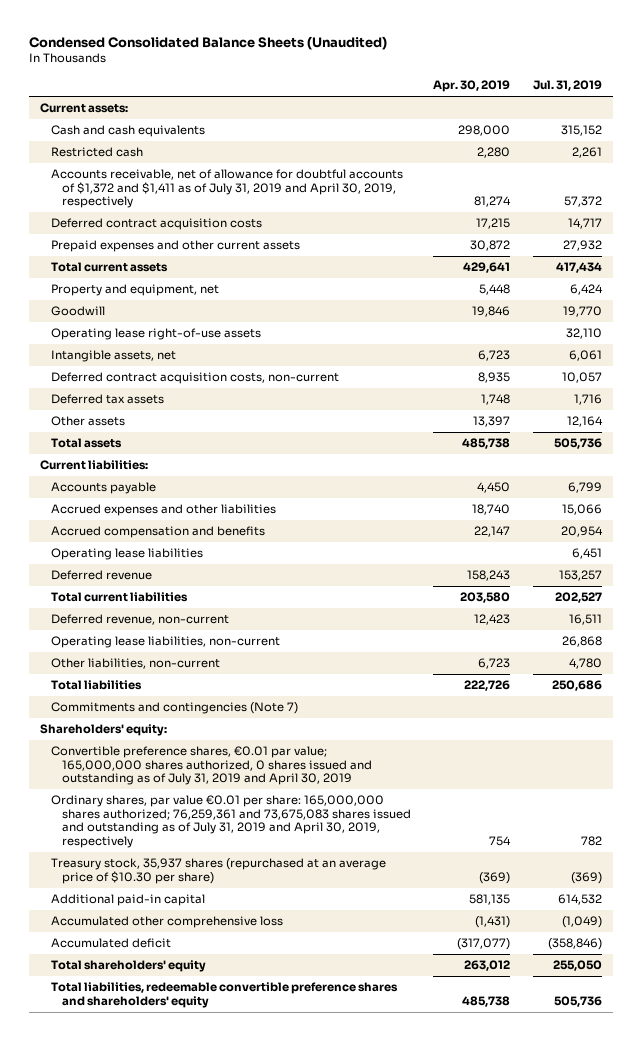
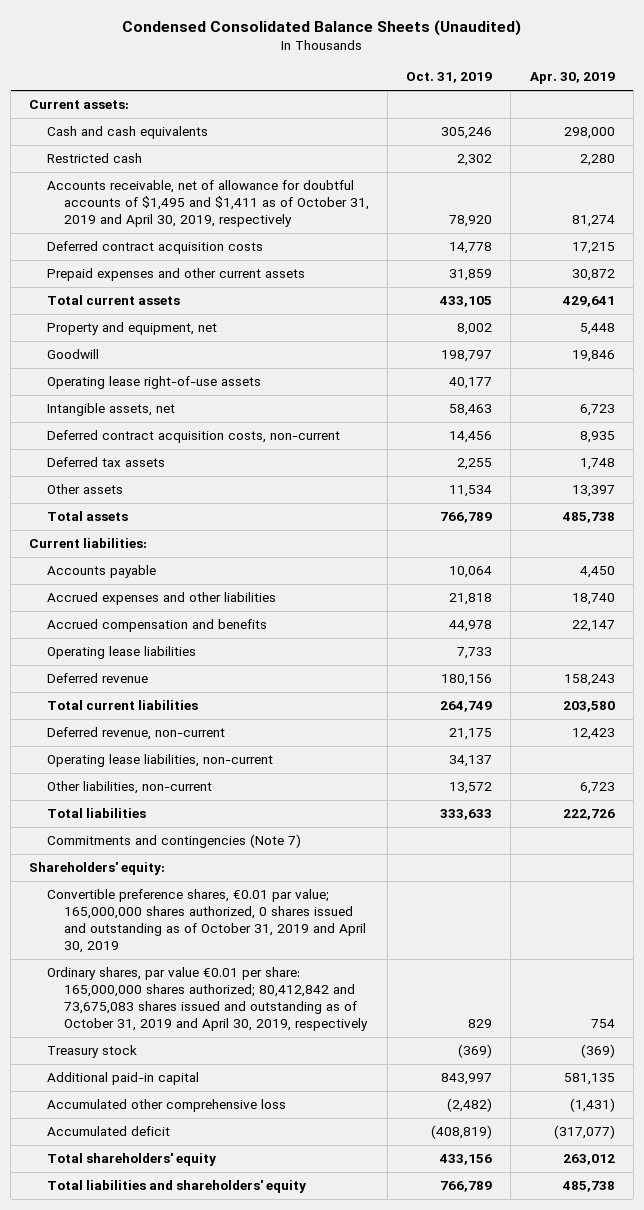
- | Apr. 30, 2019 | Jul. 31, 2019
+ | Oct. 31, 2019 | Apr. 30, 2019
- Accounts receivable, net of allowance for doubtful accounts of $1,372 and $1,411 as of July 31, 2019 and April 30, 2019, respectively | 81,274 | 57,372
+ Accounts receivable, net of allowance for doubtful accounts of $1,495 and $1,411 as of October 31, 2019 and April 30, 2019, respectively | 78,920 | 81,274
- Convertible preference shares, €0.01 par value; 165,000,000 shares authorized, 0 shares issued and outstanding as of July 31, 2019 and April 30, 2019
- Ordinary shares, par value €0.01 per share: 165,000,000 shares authorized; 76,259,361 and 73,675,083 shares issued and outstanding as of July 31, 2019 and April 30, 2019, respectively | 754 | 782
- Treasury stock, 35,937 shares (repurchased at an average price of $10.30 per share) | (369) | (369)
+ Convertible preference shares, €0.01 par value; 165,000,000 shares authorized, 0 shares issued and outstanding as of October 31, 2019 and April 30, 2019
+ Ordinary shares, par value €0.01 per share: 165,000,000 shares authorized; 80,412,842 and 73,675,083 shares issued and outstanding as of October 31, 2019 and April 30, 2019, respectively | 829 | 754
+ Treasury stock | (369) | (369)
- Total liabilities, redeemable convertible preference shares and shareholders' equity | 485,738 | 505,736
+ Total liabilities and shareholders' equity | 766,789 | 485,738

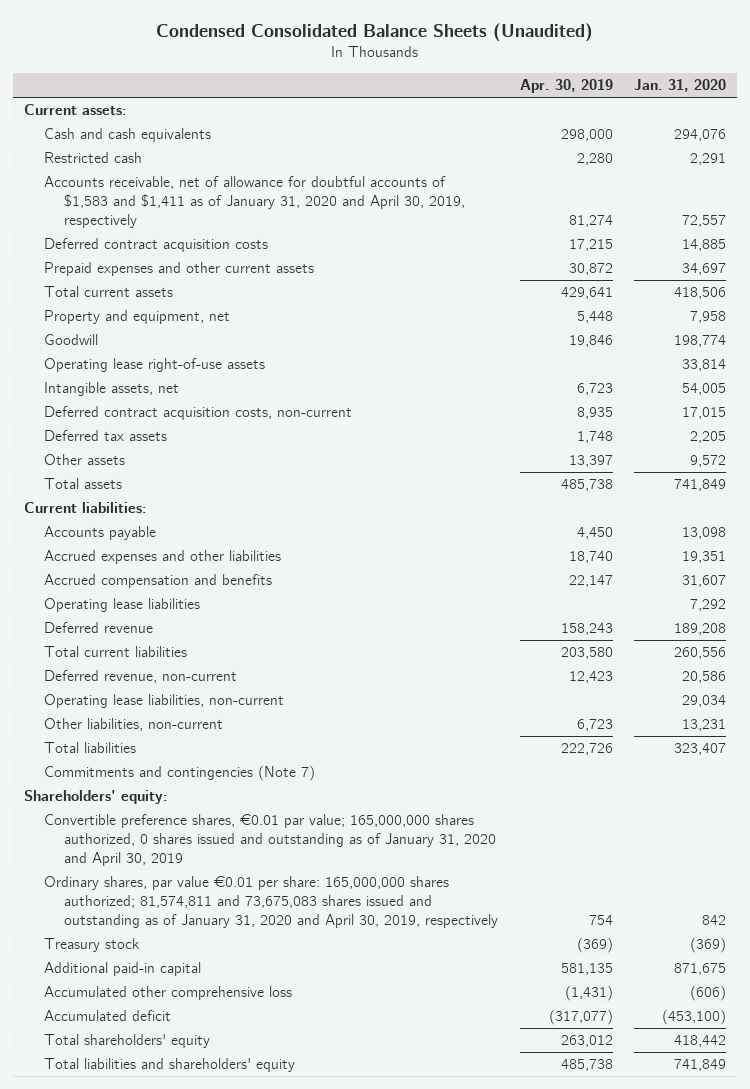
- | Oct. 31, 2019 | Apr. 30, 2019
+ | Apr. 30, 2019 | Jan. 31, 2020
- Accounts receivable, net of allowance for doubtful accounts of $1,495 and $1,411 as of October 31, 2019 and April 30, 2019, respectively | 78,920 | 81,274
+ Accounts receivable, net of allowance for doubtful accounts of $1,583 and $1,411 as of January 31, 2020 and April 30, 2019, respectively | 81,274 | 72,557
- Convertible preference shares, €0.01 par value; 165,000,000 shares authorized, 0 shares issued and outstanding as of October 31, 2019 and April 30, 2019
- Ordinary shares, par value €0.01 per share: 165,000,000 shares authorized; 80,412,842 and 73,675,083 shares issued and outstanding as of October 31, 2019 and April 30, 2019, respectively | 829 | 754
+ Convertible preference shares, €0.01 par value; 165,000,000 shares authorized, 0 shares issued and outstanding as of January 31, 2020 and April 30, 2019
+ Ordinary shares, par value €0.01 per share: 165,000,000 shares authorized; 81,574,811 and 73,675,083 shares issued and outstanding as of January 31, 2020 and April 30, 2019, respectively | 754 | 842

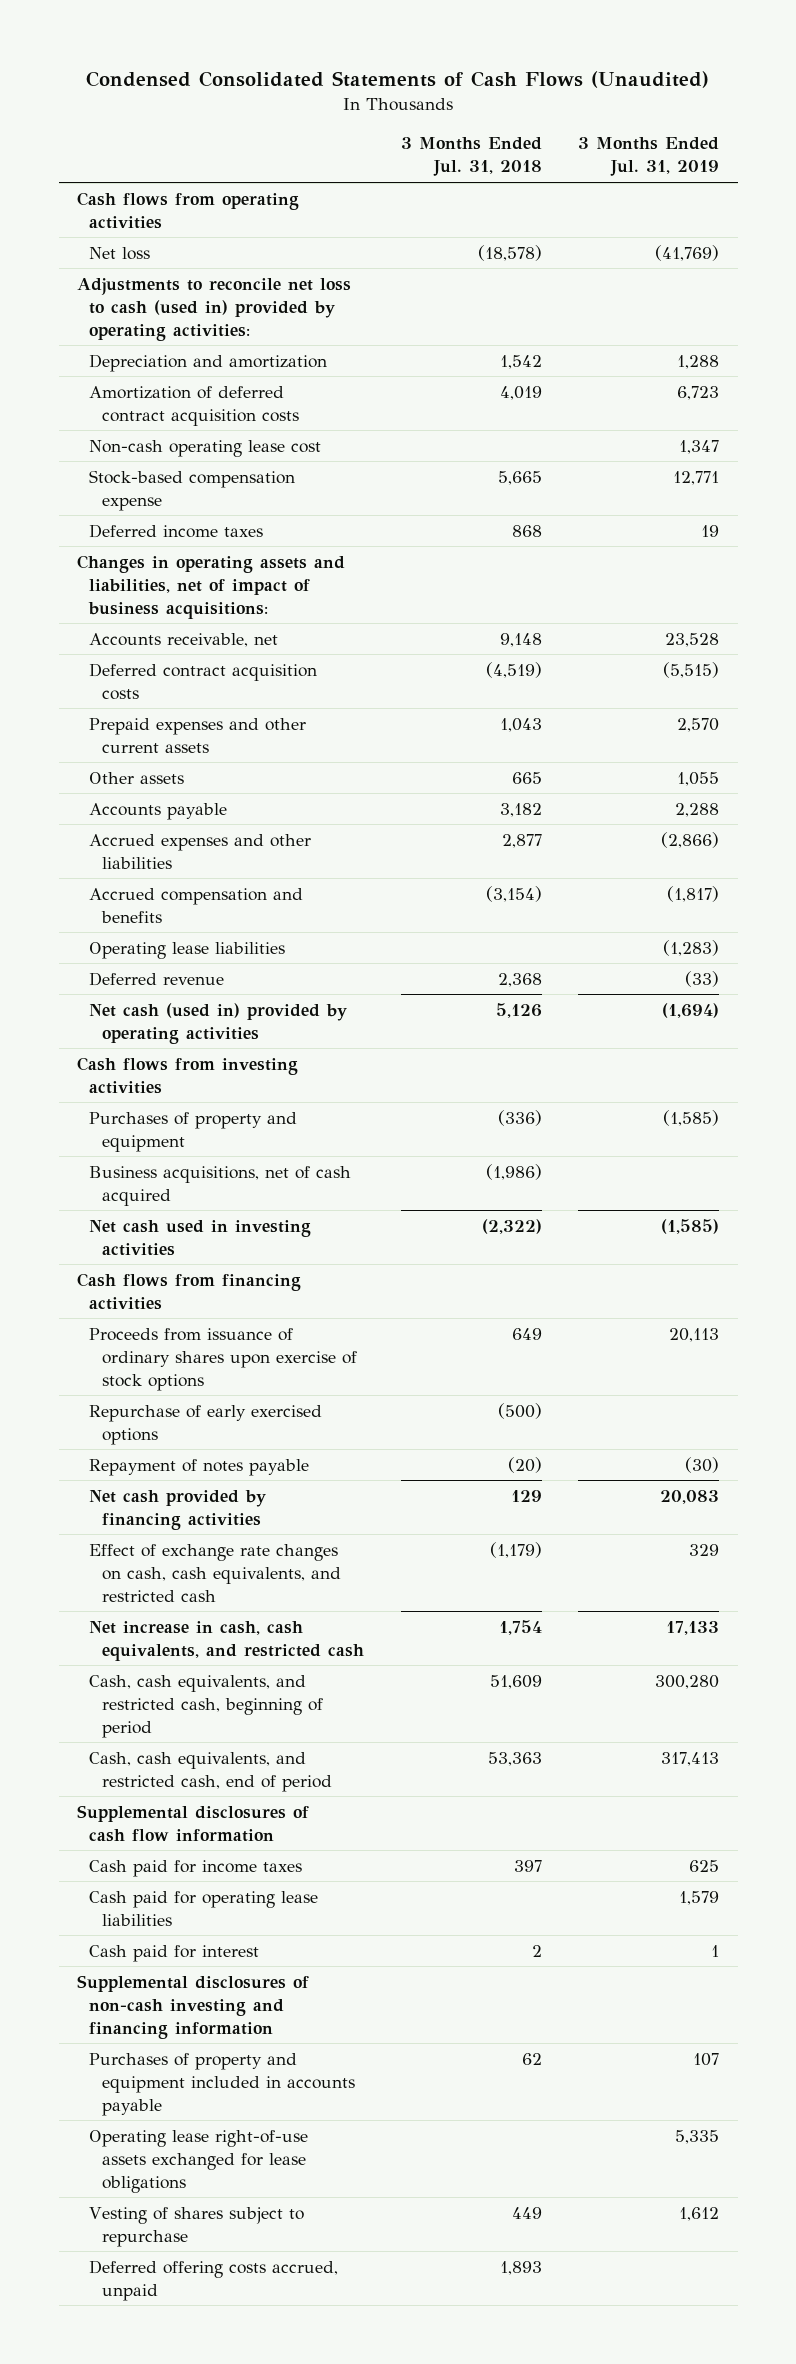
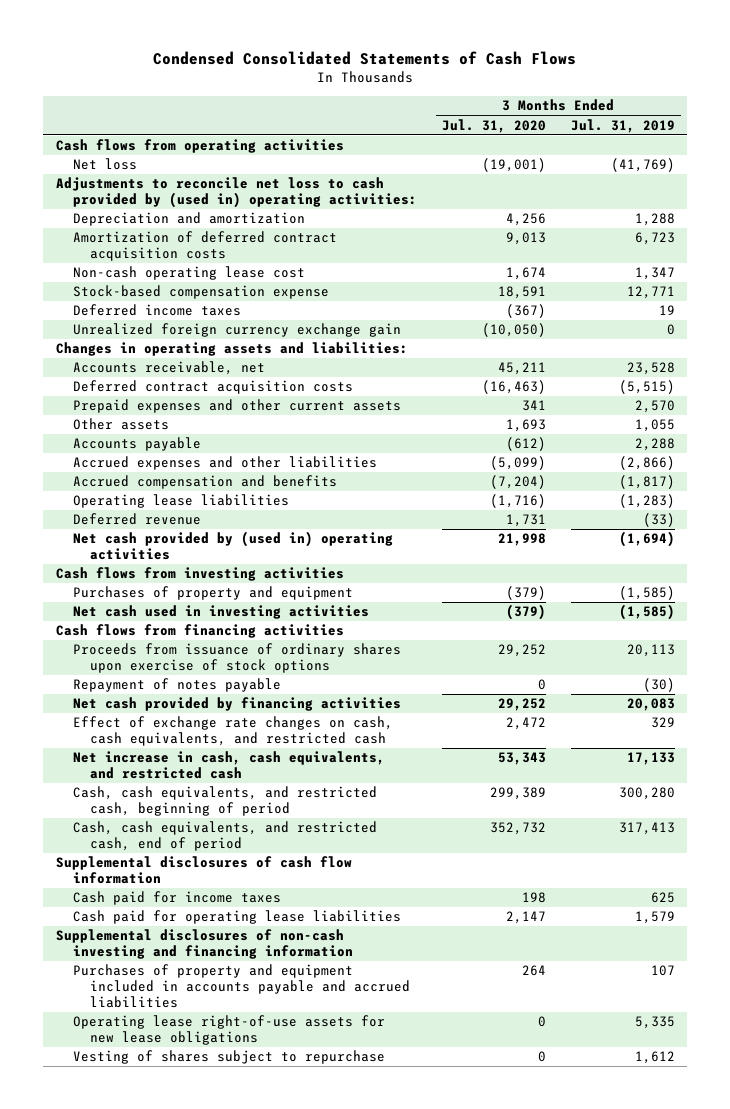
- Condensed Consolidated Statements of Cash Flows (Unaudited)
+ Condensed Consolidated Statements of Cash Flows
- | 3 Months Ended Jul. 31, 2018 | 3 Months Ended Jul. 31, 2019
+ | 3 Months Ended Jul. 31, 2020 | 3 Months Ended Jul. 31, 2019
- Adjustments to reconcile net loss to cash (used in) provided by operating activities:
+ Adjustments to reconcile net loss to cash provided by (used in) operating activities:
- Changes in operating assets and liabilities, net of impact of business acquisitions:
+ Unrealized foreign currency exchange gain | (10,050) | 0
+ Changes in operating assets and liabilities:
- Net cash (used in) provided by operating activities | 5,126 | (1,694)
+ Net cash provided by (used in) operating activities | 21,998 | (1,694)
- Business acquisitions, net of cash acquired | (1,986) |
- Repurchase of early exercised options | (500) |
- Cash paid for interest | 2 | 1
- Purchases of property and equipment included in accounts payable | 62 | 107
- Operating lease right-of-use assets exchanged for lease obligations | | 5,335
+ Purchases of property and equipment included in accounts payable and accrued liabilities | 264 | 107
+ Operating lease right-of-use assets for new lease obligations | 0 | 5,335
- Deferred offering costs accrued, unpaid | 1,893 |

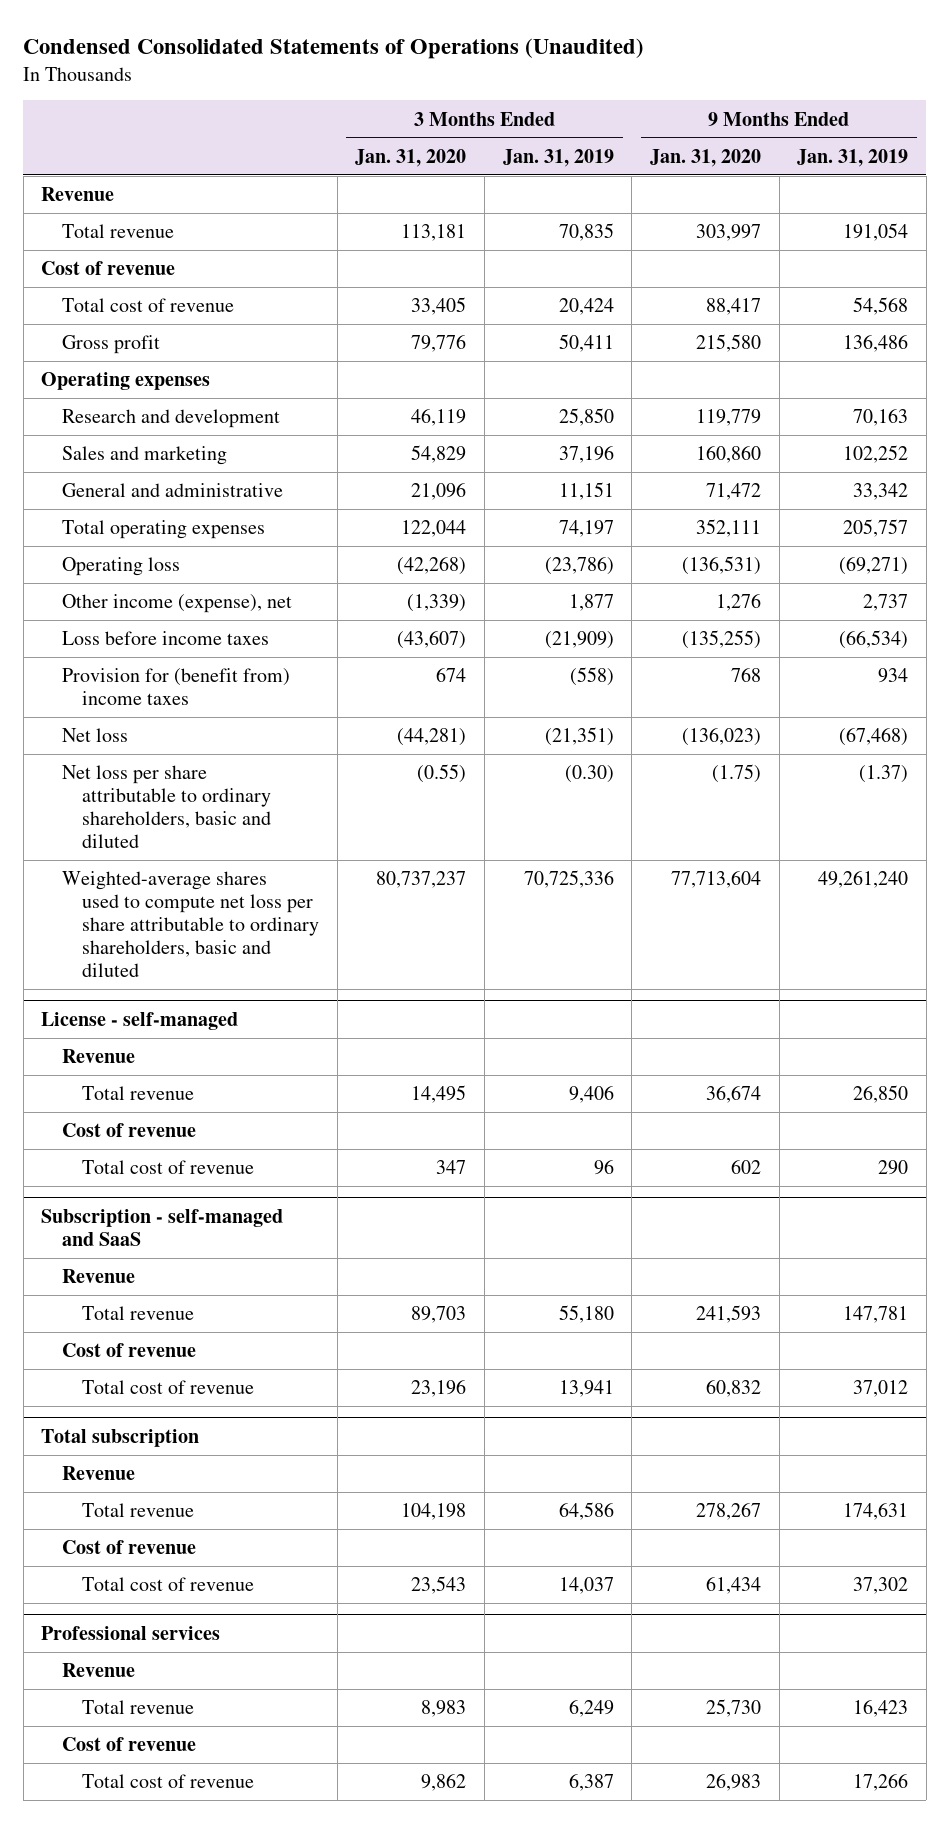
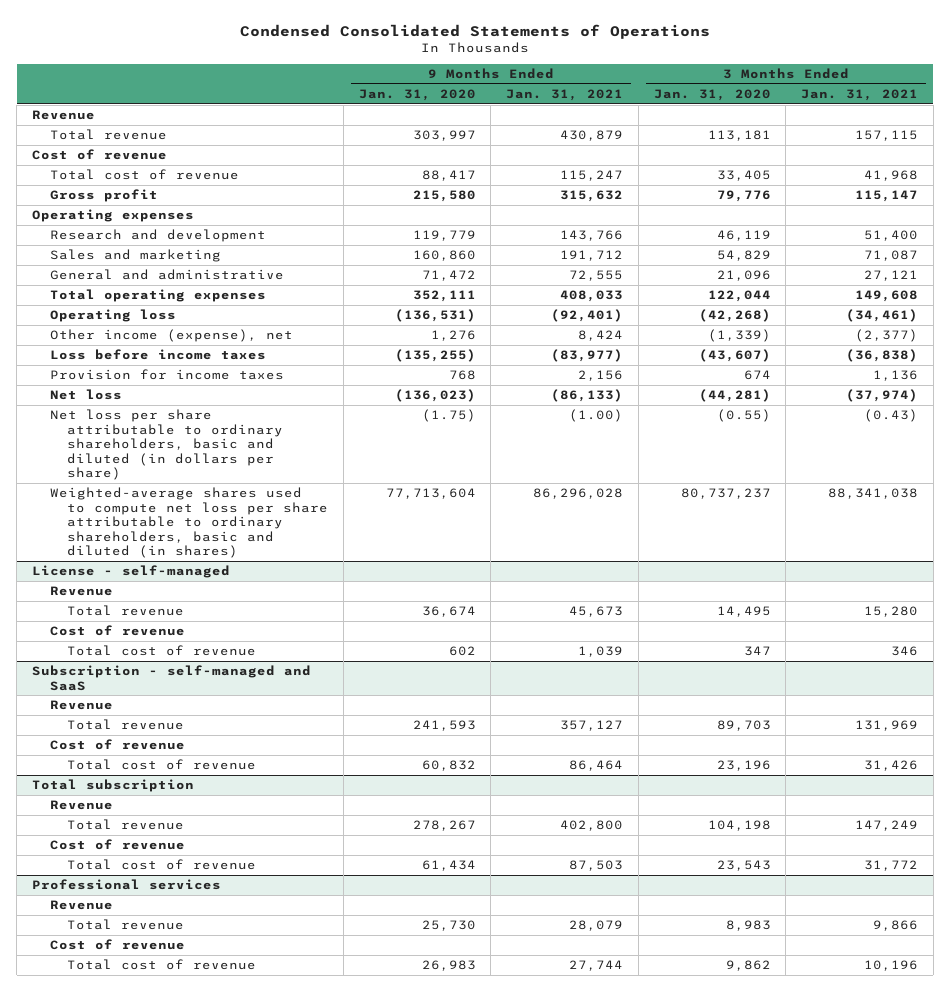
- Condensed Consolidated Statements of Operations (Unaudited)
+ Condensed Consolidated Statements of Operations
- | 3 Months Ended Jan. 31, 2020 | 3 Months Ended Jan. 31, 2019 | 9 Months Ended Jan. 31, 2020 | 9 Months Ended Jan. 31, 2019
+ | 9 Months Ended Jan. 31, 2020 | 9 Months Ended Jan. 31, 2021 | 3 Months Ended Jan. 31, 2020 | 3 Months Ended Jan. 31, 2021
- Provision for (benefit from) income taxes | 674 | (558) | 768 | 934
+ Provision for income taxes | 768 | 2,156 | 674 | 1,136
- Net loss per share attributable to ordinary shareholders, basic and diluted | (0.55) | (0.30) | (1.75) | (1.37)
- Weighted-average shares used to compute net loss per share attributable to ordinary shareholders, basic and diluted | 80,737,237 | 70,725,336 | 77,713,604 | 49,261,240
+ Net loss per share attributable to ordinary shareholders, basic and diluted (in dollars per share) | (1.75) | (1.00) | (0.55) | (0.43)
+ Weighted-average shares used to compute net loss per share attributable to ordinary shareholders, basic and diluted (in shares) | 77,713,604 | 86,296,028 | 80,737,237 | 88,341,038

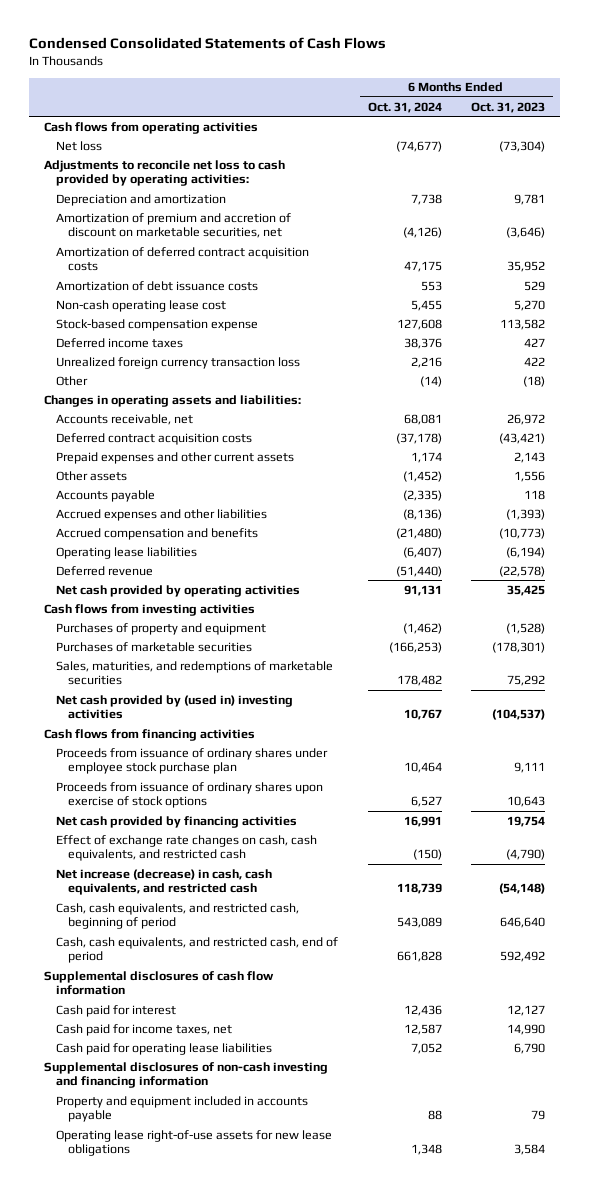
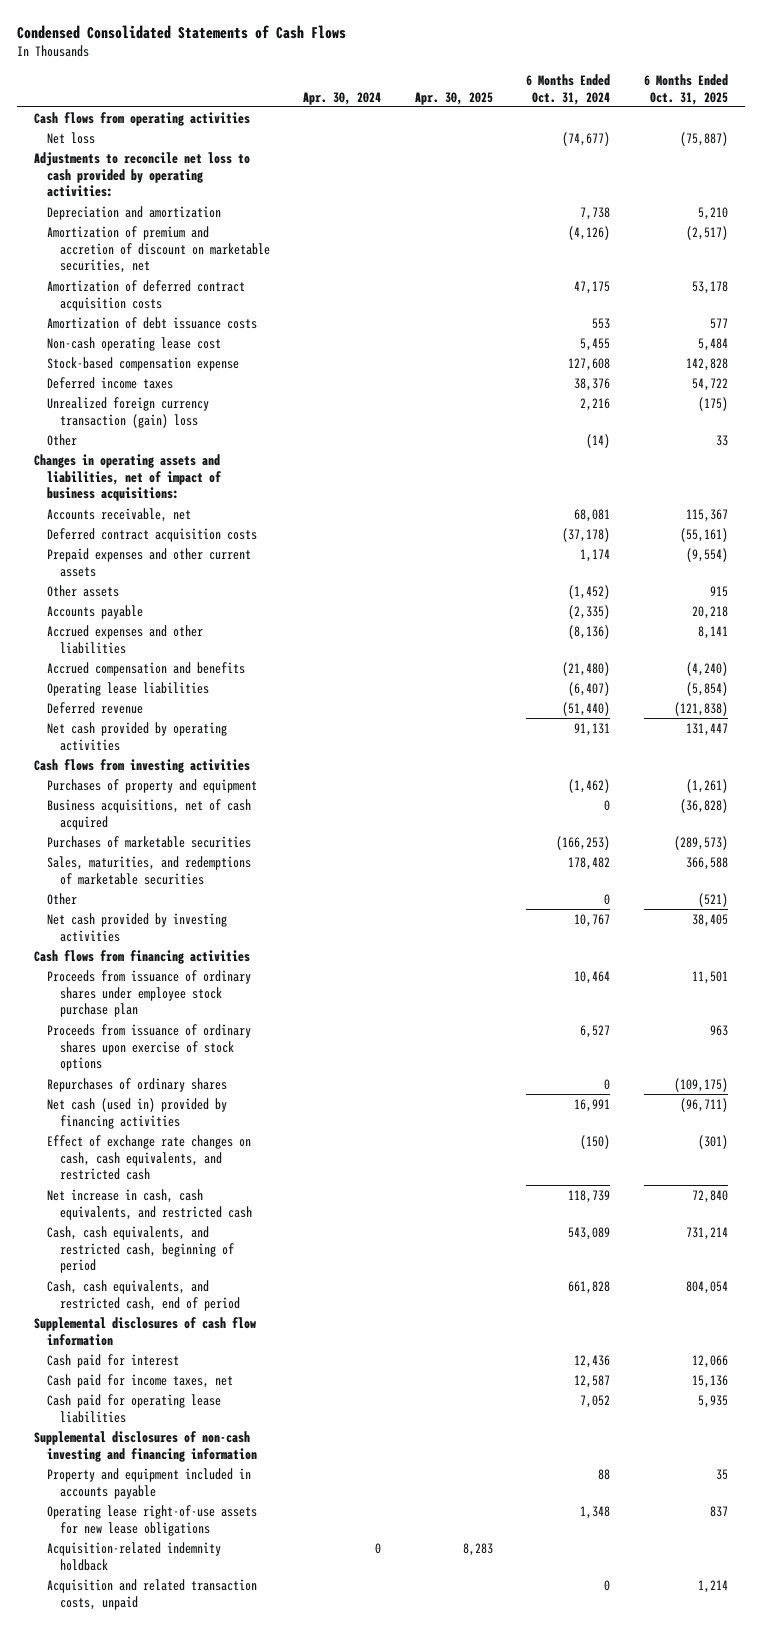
- | 6 Months Ended Oct. 31, 2024 | 6 Months Ended Oct. 31, 2023
+ | Apr. 30, 2024 | Apr. 30, 2025 | 6 Months Ended Oct. 31, 2024 | 6 Months Ended Oct. 31, 2025
- Unrealized foreign currency transaction loss | 2,216 | 422
+ Unrealized foreign currency transaction (gain) loss | | | 2,216 | (175)
- Changes in operating assets and liabilities:
+ Changes in operating assets and liabilities, net of impact of business acquisitions:
+ Business acquisitions, net of cash acquired | | | 0 | (36,828)
- Net cash provided by (used in) investing activities | 10,767 | (104,537)
+ Other | | | 0 | (521)
+ Net cash provided by investing activities | | | 10,767 | 38,405
- Net cash provided by financing activities | 16,991 | 19,754
+ Repurchases of ordinary shares | | | 0 | (109,175)
+ Net cash (used in) provided by financing activities | | | 16,991 | (96,711)
- Net increase (decrease) in cash, cash equivalents, and restricted cash | 118,739 | (54,148)
+ Net increase in cash, cash equivalents, and restricted cash | | | 118,739 | 72,840
+ Acquisition-related indemnity holdback | 0 | 8,283 | |
+ Acquisition and related transaction costs, unpaid | | | 0 | 1,214

